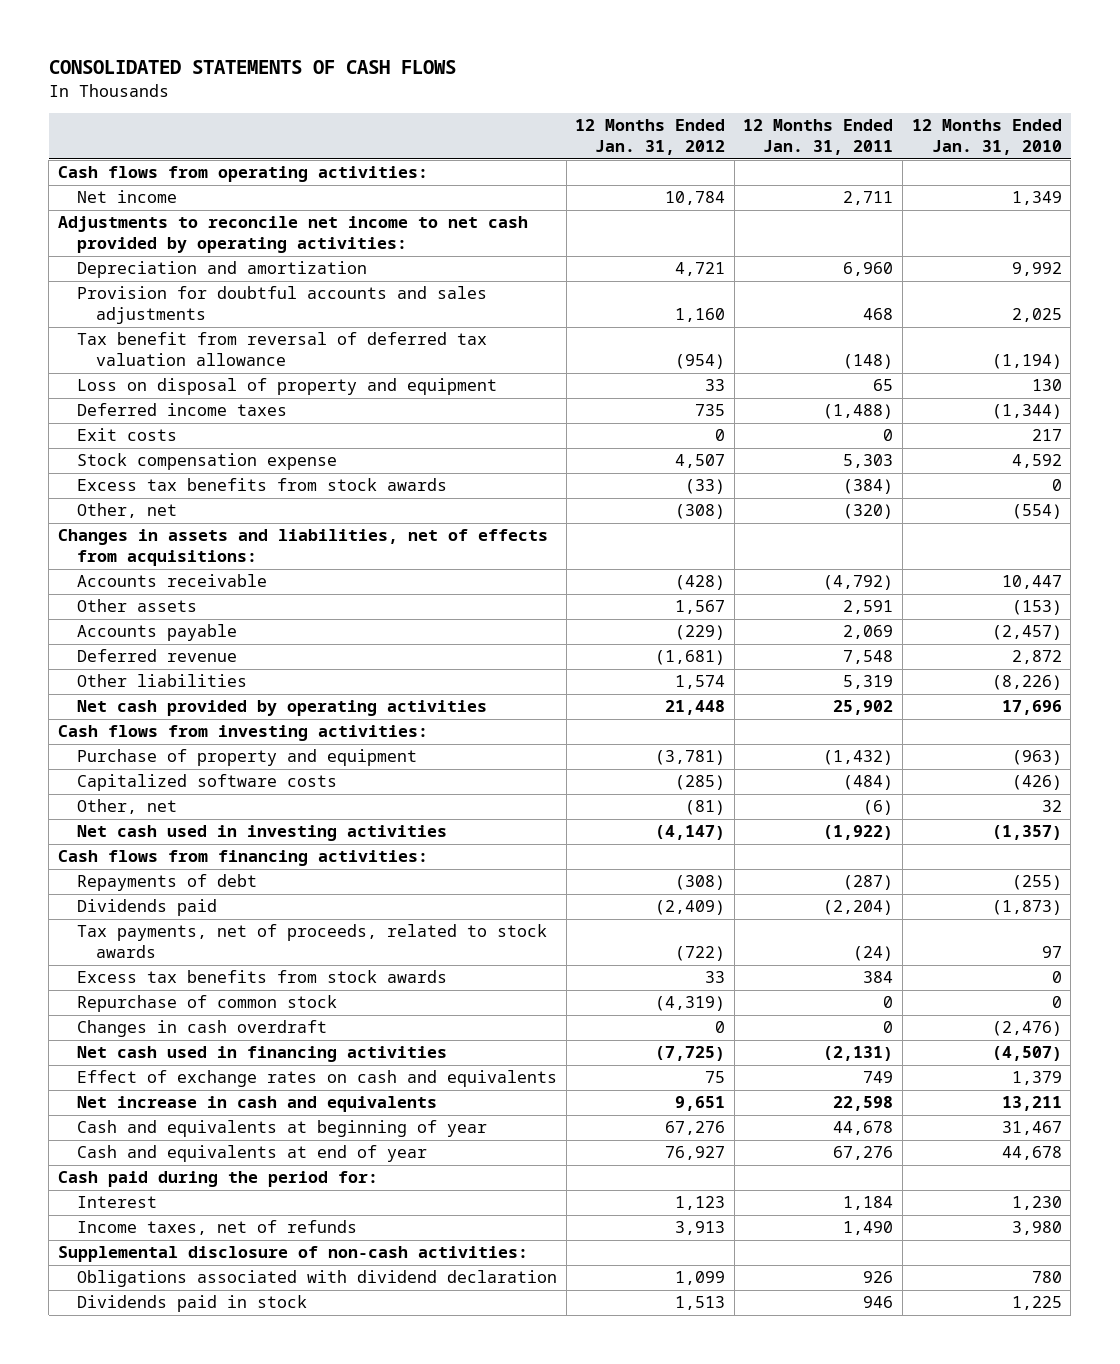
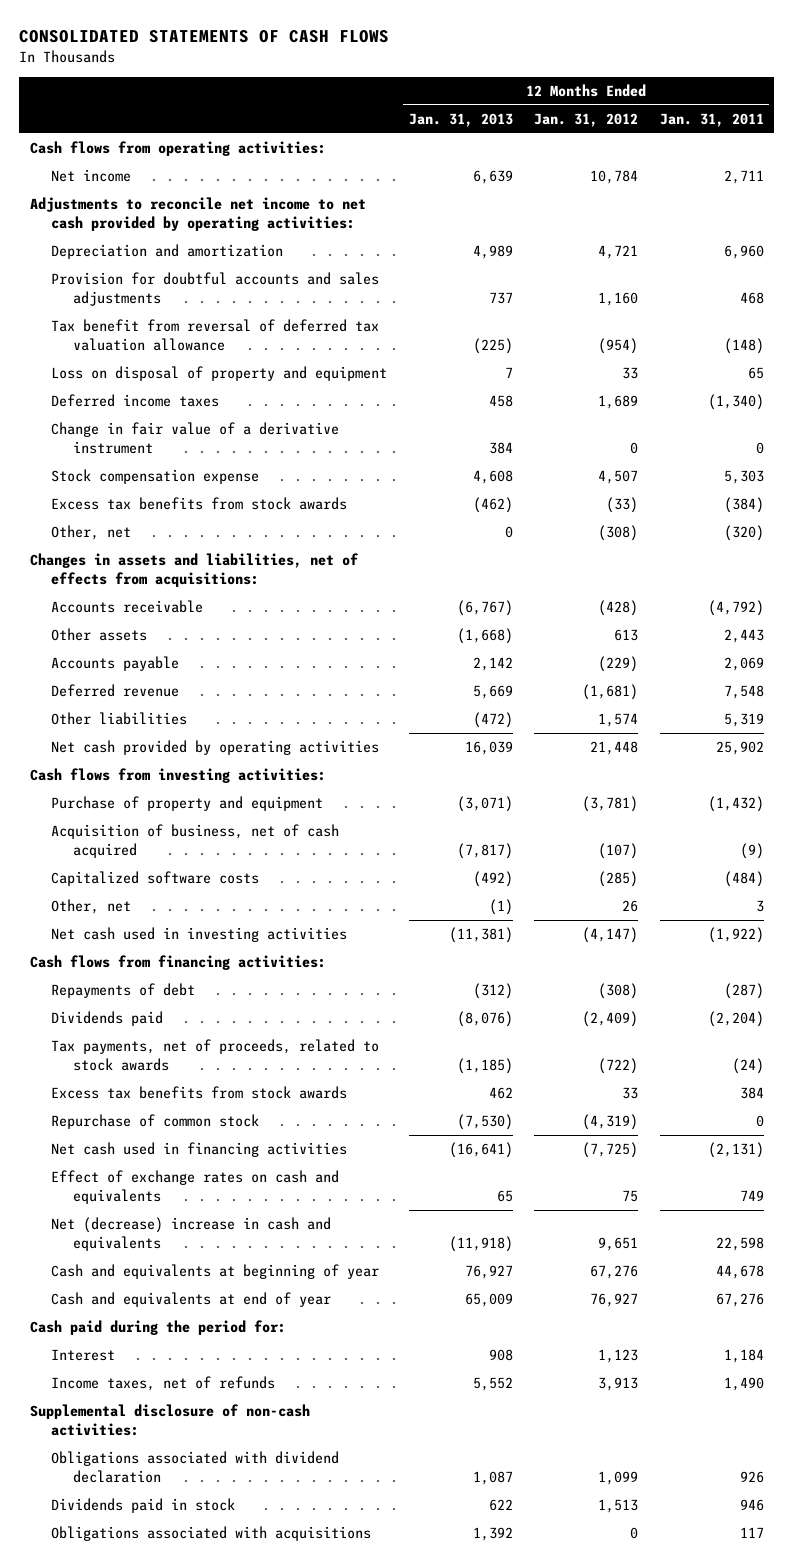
- | 12 Months Ended Jan. 31, 2012 | 12 Months Ended Jan. 31, 2011 | 12 Months Ended Jan. 31, 2010
+ | 12 Months Ended Jan. 31, 2013 | 12 Months Ended Jan. 31, 2012 | 12 Months Ended Jan. 31, 2011
- Deferred income taxes | 735 | (1,488) | (1,344)
- Exit costs | 0 | 0 | 217
+ Deferred income taxes | 458 | 1,689 | (1,340)
+ Change in fair value of a derivative instrument | 384 | 0 | 0
- Other assets | 1,567 | 2,591 | (153)
+ Other assets | (1,668) | 613 | 2,443
+ Acquisition of business, net of cash acquired | (7,817) | (107) | (9)
- Other, net | (81) | (6) | 32
+ Other, net | (1) | 26 | 3
- Changes in cash overdraft | 0 | 0 | (2,476)
- Net increase in cash and equivalents | 9,651 | 22,598 | 13,211
+ Net (decrease) increase in cash and equivalents | (11,918) | 9,651 | 22,598
+ Obligations associated with acquisitions | 1,392 | 0 | 117

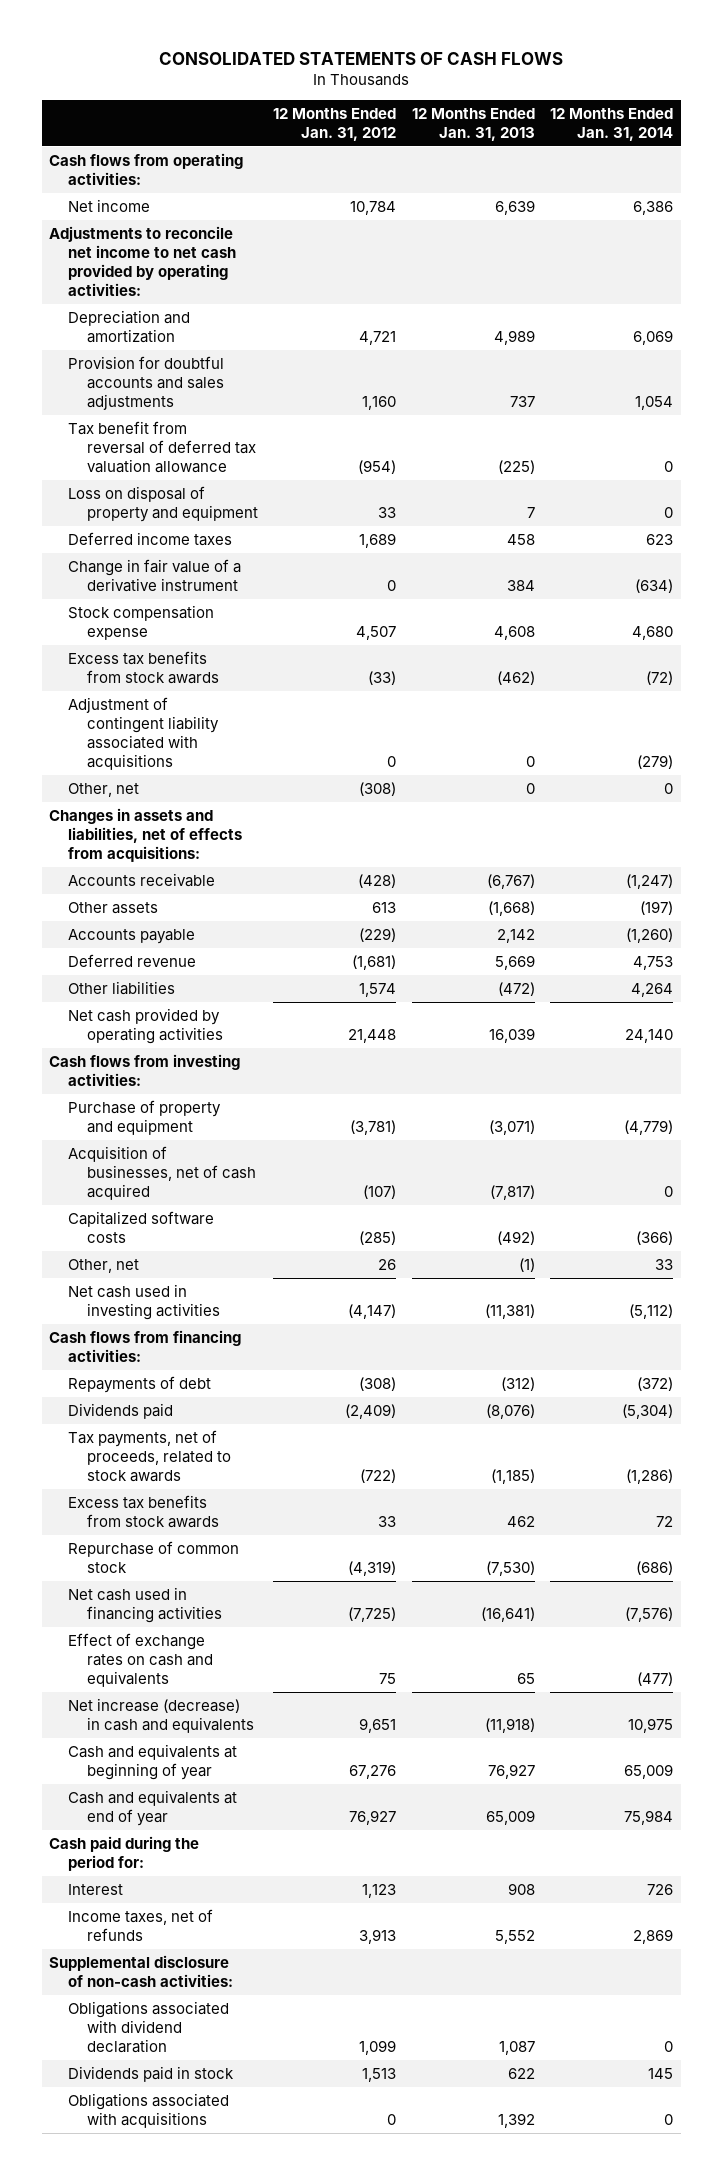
- | 12 Months Ended Jan. 31, 2013 | 12 Months Ended Jan. 31, 2012 | 12 Months Ended Jan. 31, 2011
+ | 12 Months Ended Jan. 31, 2012 | 12 Months Ended Jan. 31, 2013 | 12 Months Ended Jan. 31, 2014
+ Adjustment of contingent liability associated with acquisitions | 0 | 0 | (279)
- Acquisition of business, net of cash acquired | (7,817) | (107) | (9)
+ Acquisition of businesses, net of cash acquired | (107) | (7,817) | 0
- Net (decrease) increase in cash and equivalents | (11,918) | 9,651 | 22,598
+ Net increase (decrease) in cash and equivalents | 9,651 | (11,918) | 10,975

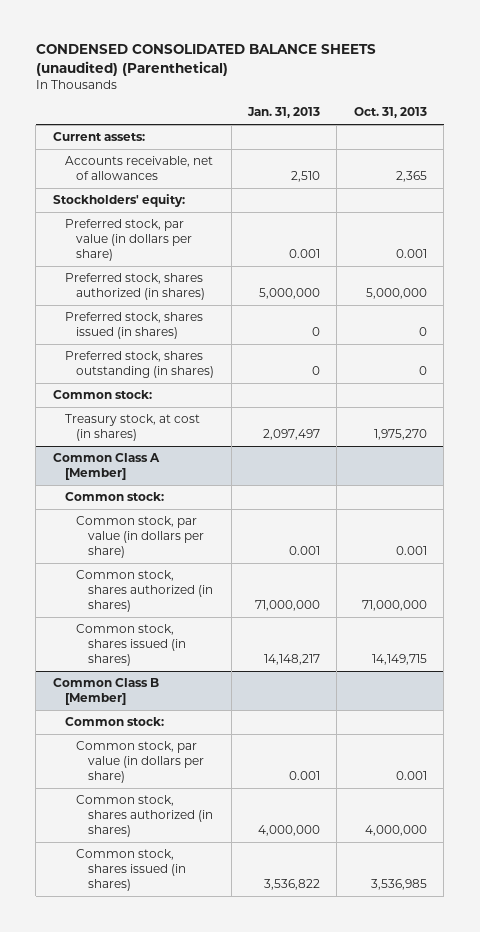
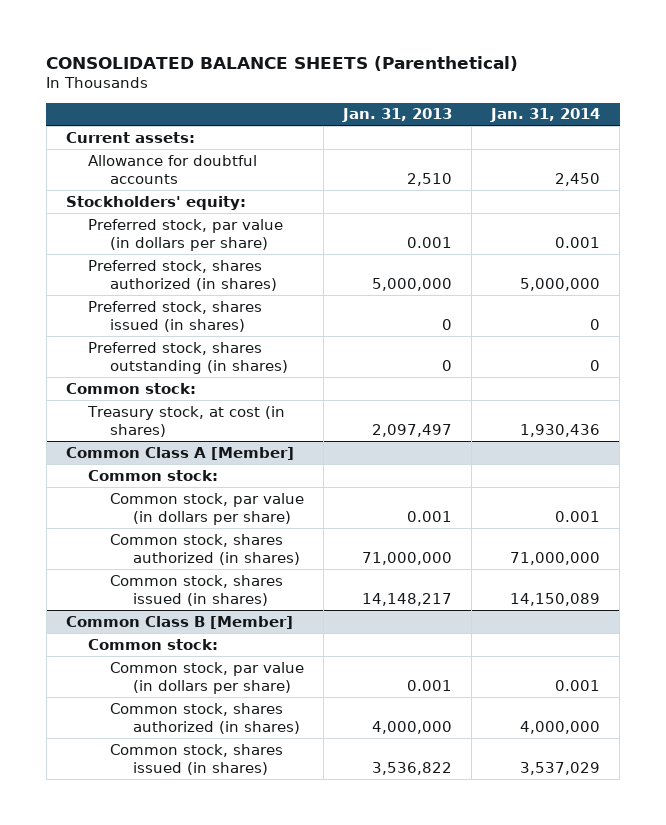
- CONDENSED CONSOLIDATED BALANCE SHEETS (unaudited) (Parenthetical)
+ CONSOLIDATED BALANCE SHEETS (Parenthetical)
- | Jan. 31, 2013 | Oct. 31, 2013
+ | Jan. 31, 2013 | Jan. 31, 2014
- Accounts receivable, net of allowances | 2,510 | 2,365
+ Allowance for doubtful accounts | 2,510 | 2,450

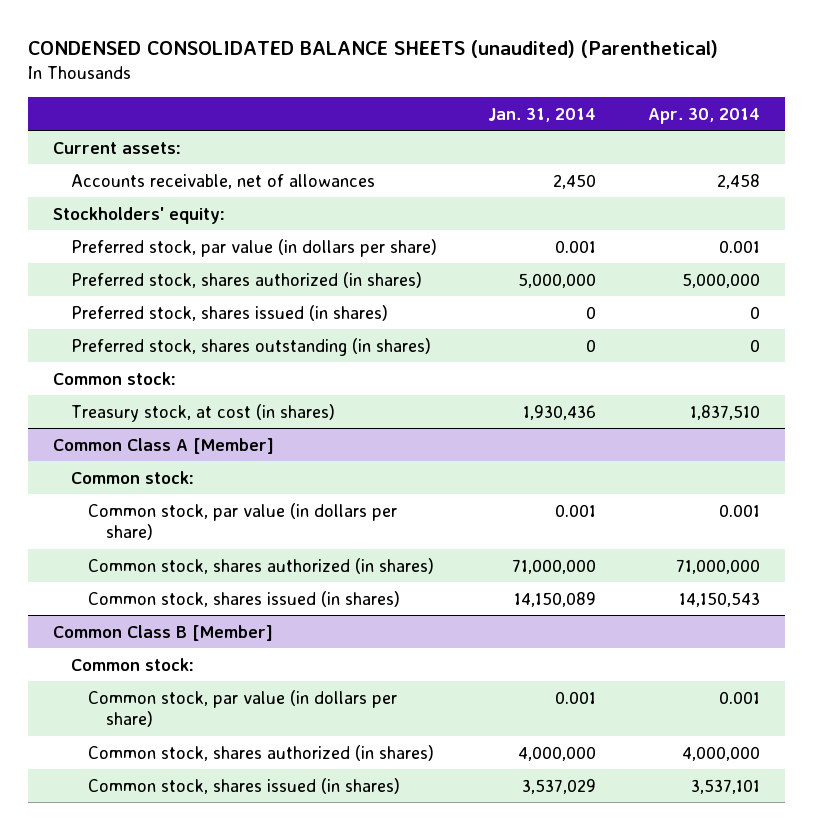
- CONSOLIDATED BALANCE SHEETS (Parenthetical)
+ CONDENSED CONSOLIDATED BALANCE SHEETS (unaudited) (Parenthetical)
- | Jan. 31, 2013 | Jan. 31, 2014
+ | Jan. 31, 2014 | Apr. 30, 2014
- Allowance for doubtful accounts | 2,510 | 2,450
+ Accounts receivable, net of allowances | 2,450 | 2,458

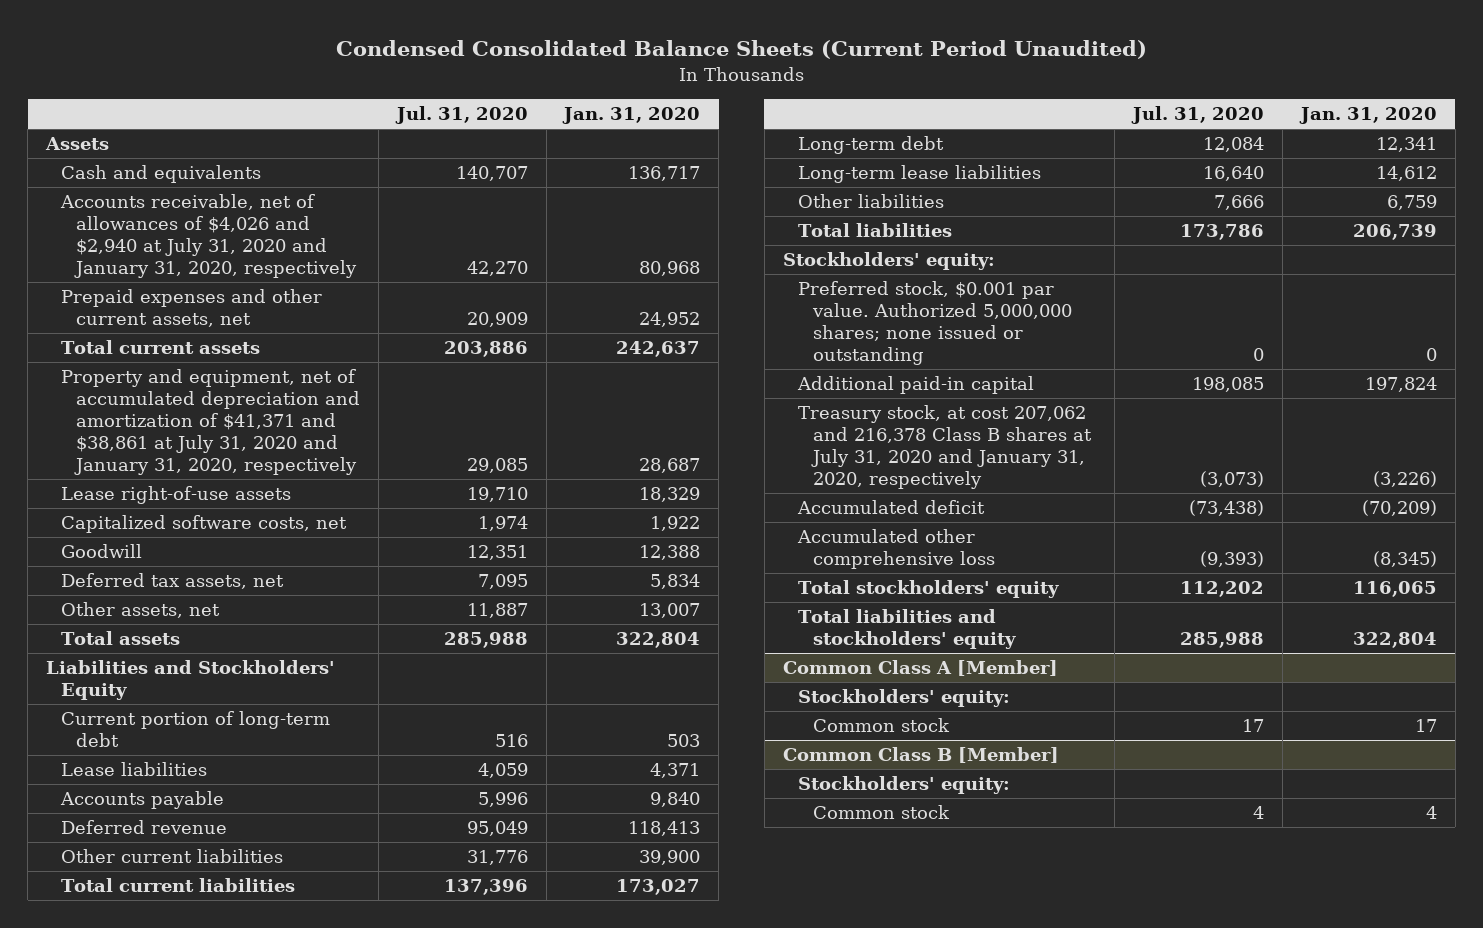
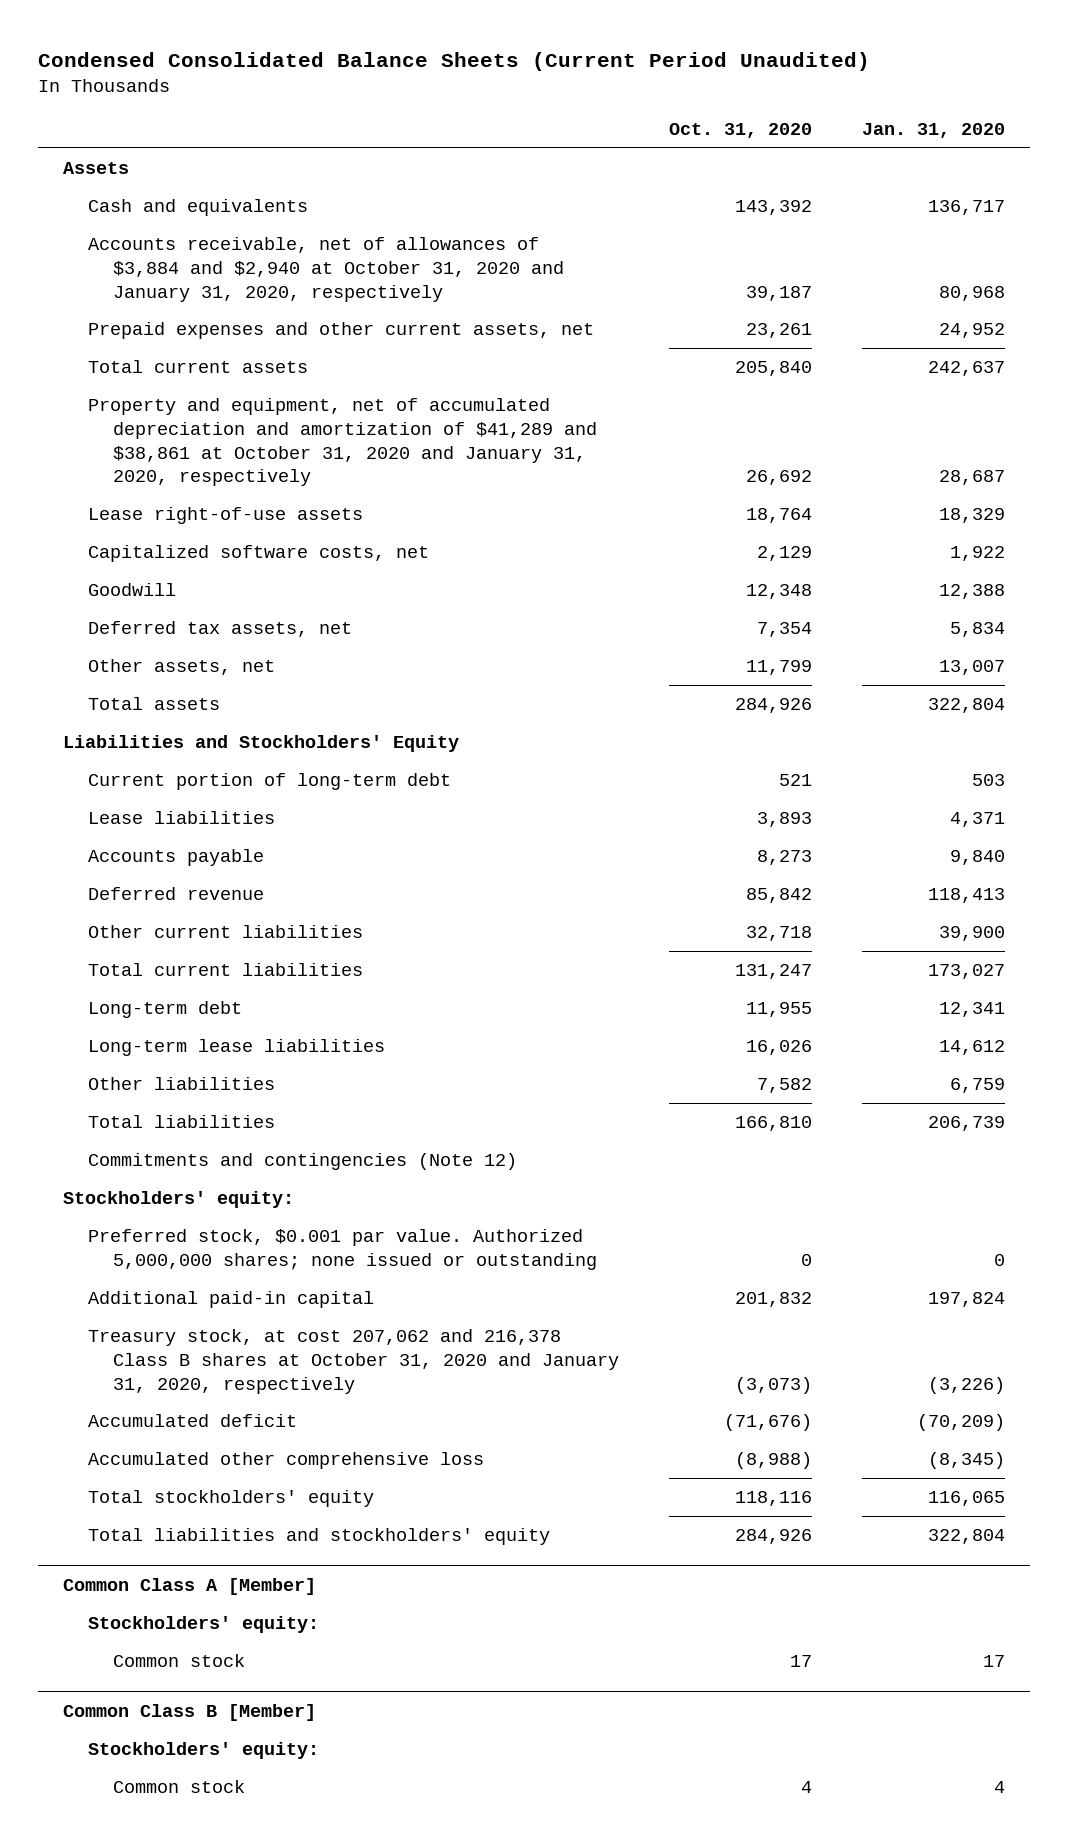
- | Jul. 31, 2020 | Jan. 31, 2020
+ | Oct. 31, 2020 | Jan. 31, 2020
- Accounts receivable, net of allowances of $4,026 and $2,940 at July 31, 2020 and January 31, 2020, respectively | 42,270 | 80,968
+ Accounts receivable, net of allowances of $3,884 and $2,940 at October 31, 2020 and January 31, 2020, respectively | 39,187 | 80,968
- Property and equipment, net of accumulated depreciation and amortization of $41,371 and $38,861 at July 31, 2020 and January 31, 2020, respectively | 29,085 | 28,687
+ Property and equipment, net of accumulated depreciation and amortization of $41,289 and $38,861 at October 31, 2020 and January 31, 2020, respectively | 26,692 | 28,687
+ Commitments and contingencies (Note 12)
- Treasury stock, at cost 207,062 and 216,378 Class B shares at July 31, 2020 and January 31, 2020, respectively | (3,073) | (3,226)
+ Treasury stock, at cost 207,062 and 216,378 Class B shares at October 31, 2020 and January 31, 2020, respectively | (3,073) | (3,226)

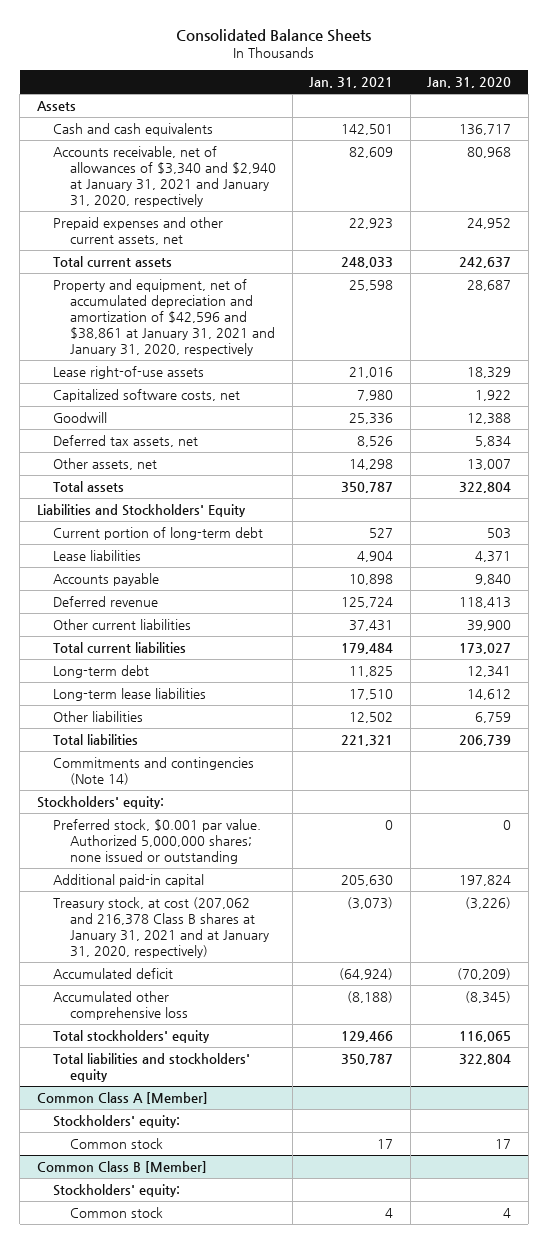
- Condensed Consolidated Balance Sheets (Current Period Unaudited)
+ Consolidated Balance Sheets
- | Oct. 31, 2020 | Jan. 31, 2020
+ | Jan. 31, 2021 | Jan. 31, 2020
- Cash and equivalents | 143,392 | 136,717
- Accounts receivable, net of allowances of $3,884 and $2,940 at October 31, 2020 and January 31, 2020, respectively | 39,187 | 80,968
+ Cash and cash equivalents | 142,501 | 136,717
+ Accounts receivable, net of allowances of $3,340 and $2,940 at January 31, 2021 and January 31, 2020, respectively | 82,609 | 80,968
- Property and equipment, net of accumulated depreciation and amortization of $41,289 and $38,861 at October 31, 2020 and January 31, 2020, respectively | 26,692 | 28,687
+ Property and equipment, net of accumulated depreciation and amortization of $42,596 and $38,861 at January 31, 2021 and January 31, 2020, respectively | 25,598 | 28,687
- Commitments and contingencies (Note 12)
+ Commitments and contingencies (Note 14)
- Treasury stock, at cost 207,062 and 216,378 Class B shares at October 31, 2020 and January 31, 2020, respectively | (3,073) | (3,226)
+ Treasury stock, at cost (207,062 and 216,378 Class B shares at January 31, 2021 and at January 31, 2020, respectively) | (3,073) | (3,226)

